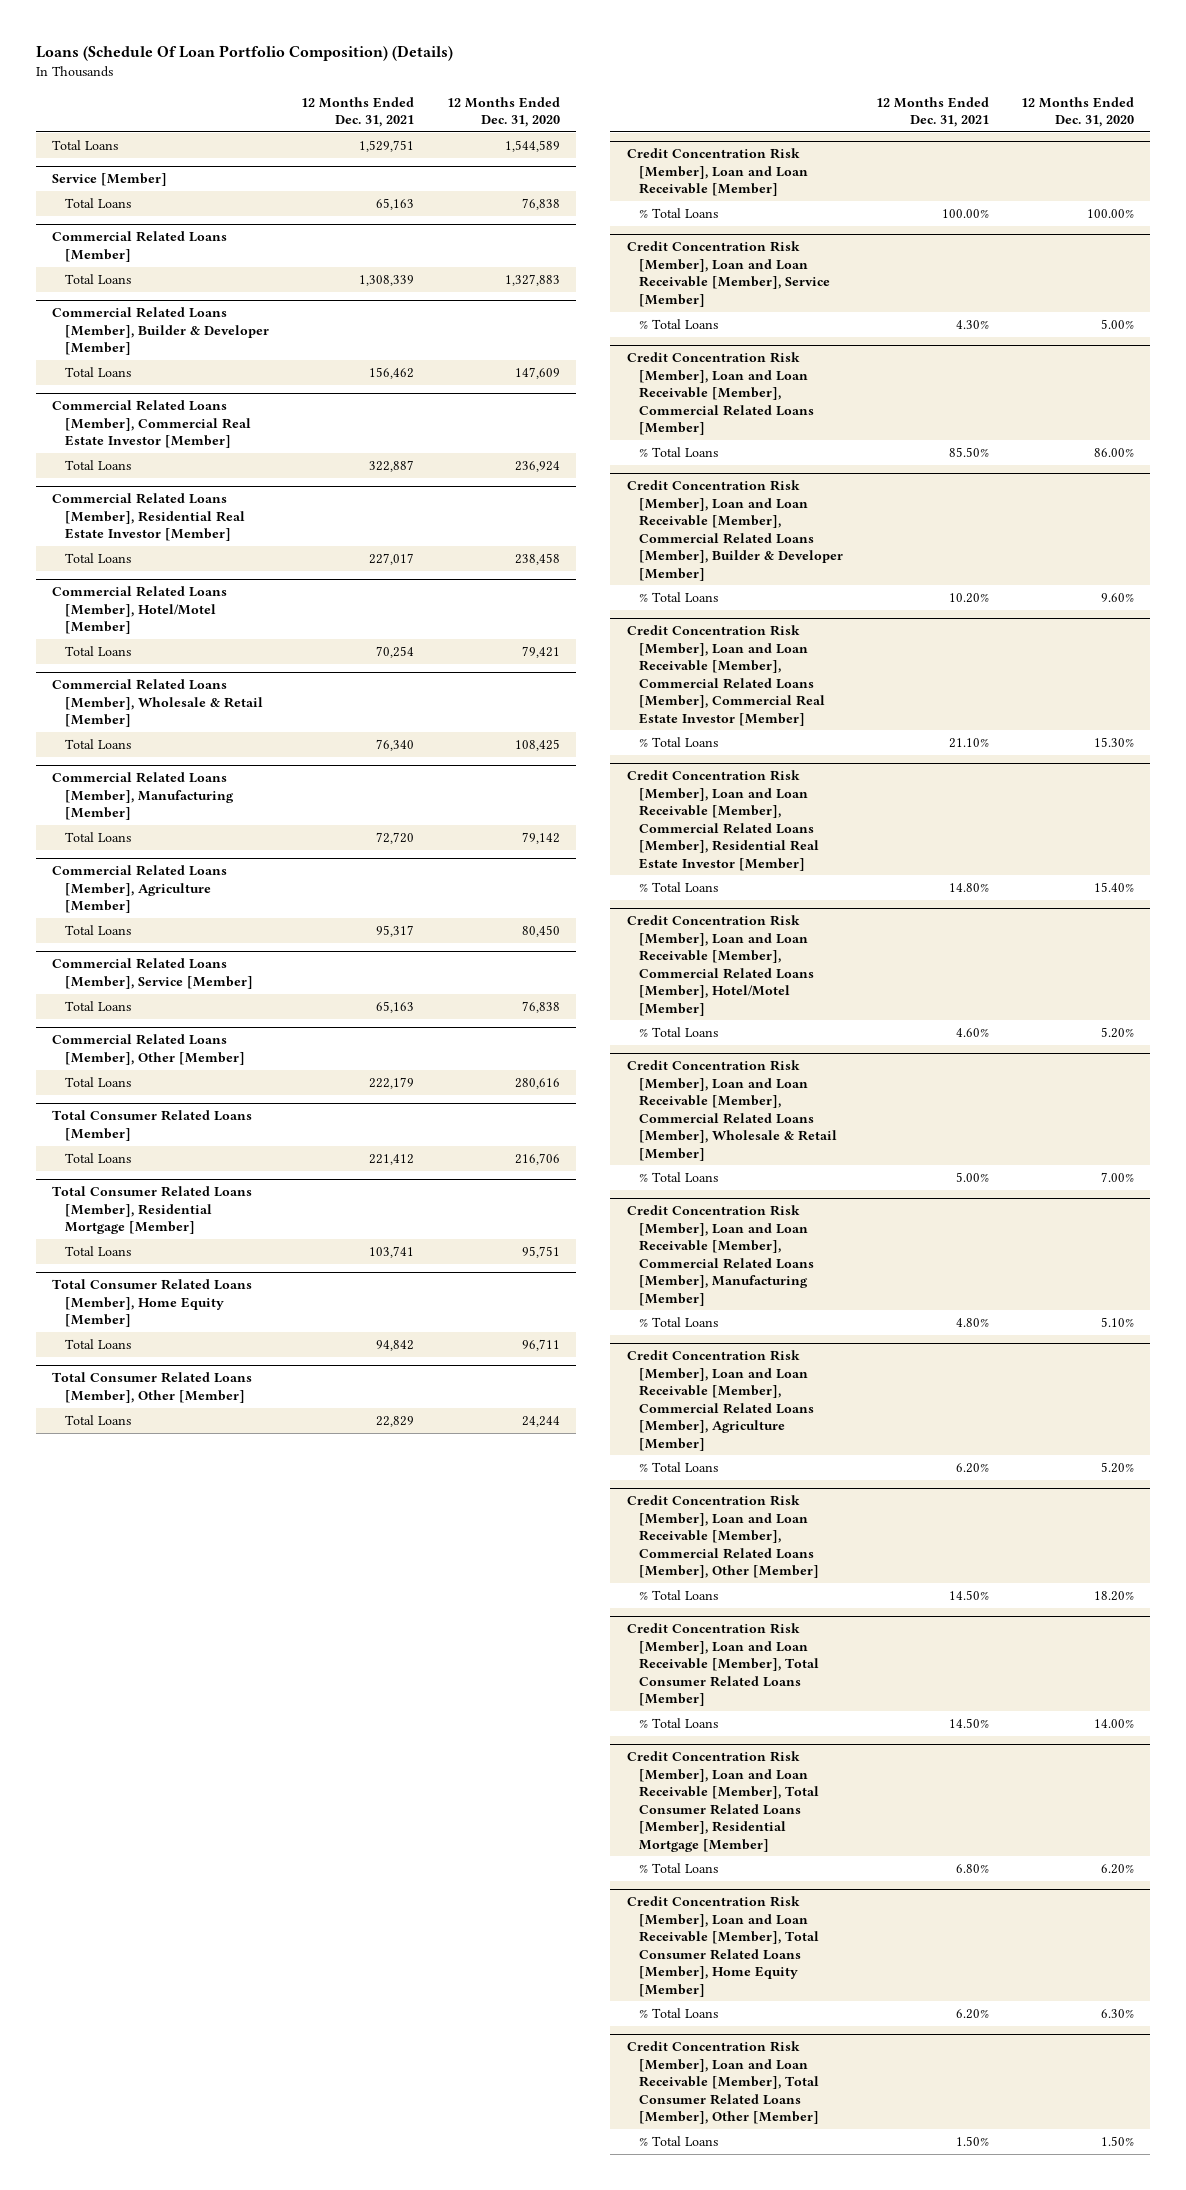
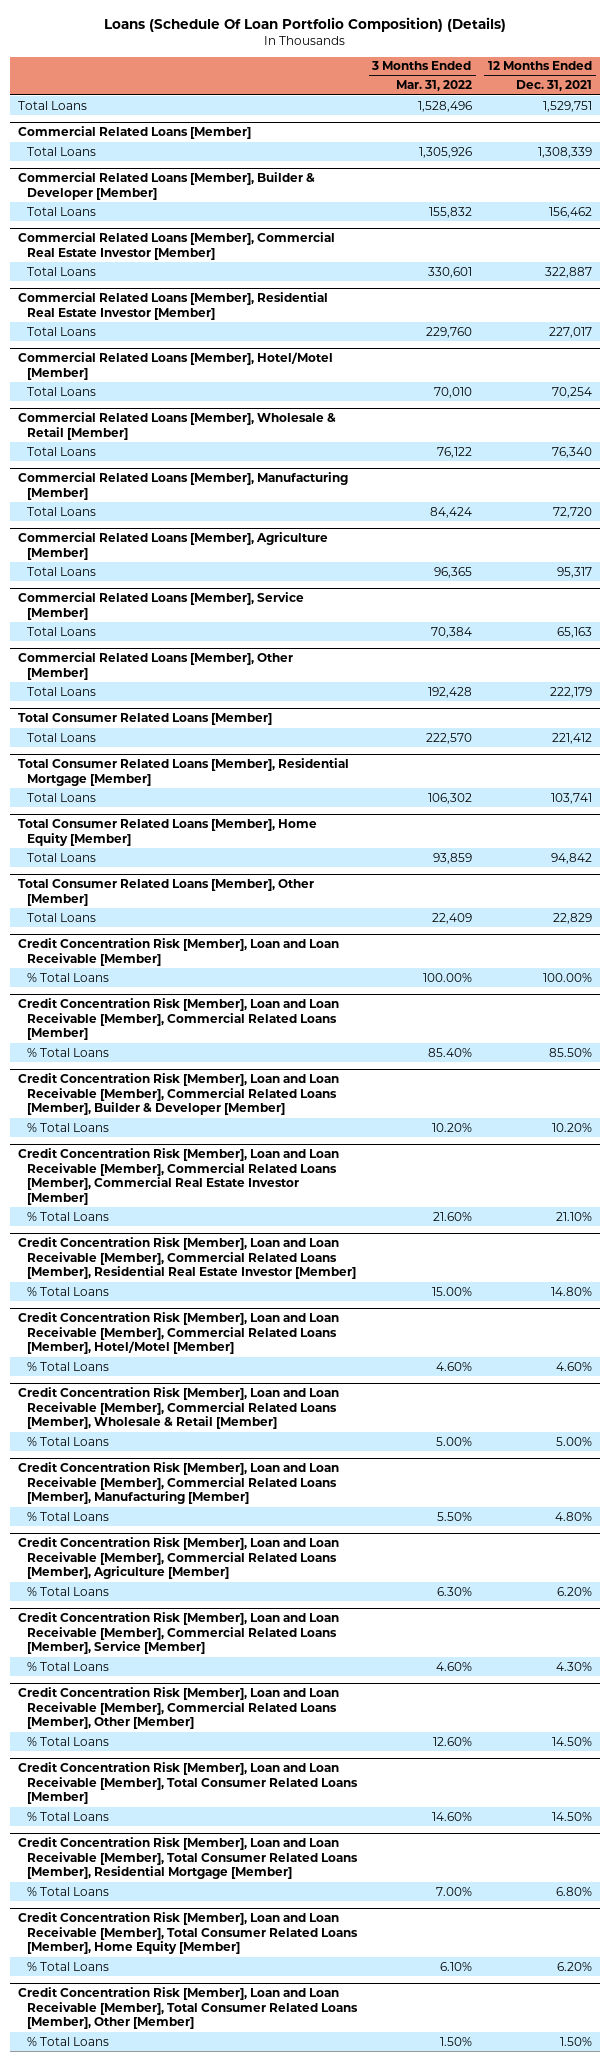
- | 12 Months Ended Dec. 31, 2021 | 12 Months Ended Dec. 31, 2020
+ | 3 Months Ended Mar. 31, 2022 | 12 Months Ended Dec. 31, 2021
- Service [Member]
- Total Loans | 65,163 | 76,838
- Credit Concentration Risk [Member], Loan and Loan Receivable [Member], Service [Member]
- % Total Loans | 4.30% | 5.00%
+ Credit Concentration Risk [Member], Loan and Loan Receivable [Member], Commercial Related Loans [Member], Service [Member]
+ % Total Loans | 4.60% | 4.30%

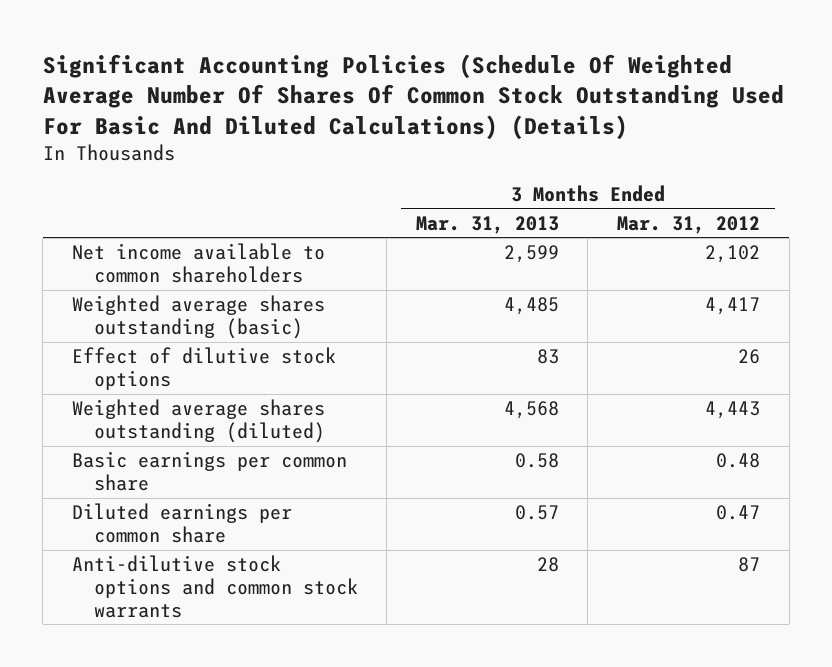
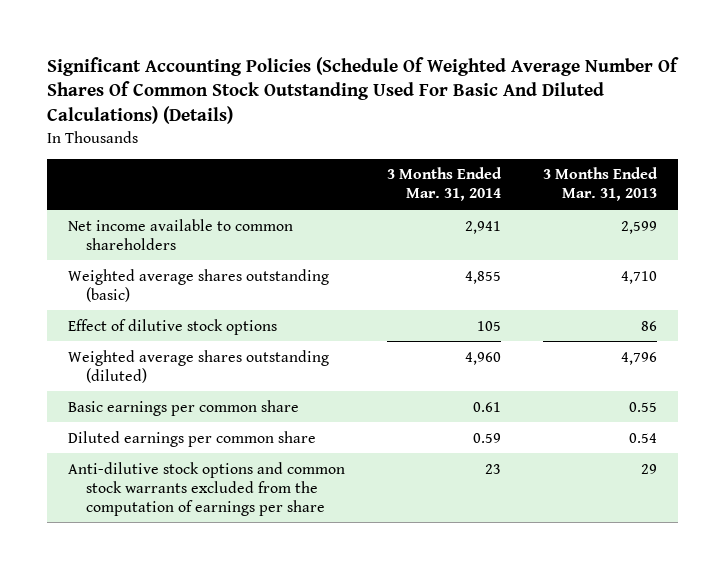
- | 3 Months Ended Mar. 31, 2013 | 3 Months Ended Mar. 31, 2012
+ | 3 Months Ended Mar. 31, 2014 | 3 Months Ended Mar. 31, 2013
- Weighted average shares outstanding (basic) | 4,485 | 4,417
- Effect of dilutive stock options | 83 | 26
- Weighted average shares outstanding (diluted) | 4,568 | 4,443
- Basic earnings per common share | 0.58 | 0.48
- Diluted earnings per common share | 0.57 | 0.47
- Anti-dilutive stock options and common stock warrants | 28 | 87
+ Weighted average shares outstanding (basic) | 4,855 | 4,710
+ Effect of dilutive stock options | 105 | 86
+ Weighted average shares outstanding (diluted) | 4,960 | 4,796
+ Basic earnings per common share | 0.61 | 0.55
+ Diluted earnings per common share | 0.59 | 0.54
+ Anti-dilutive stock options and common stock warrants excluded from the computation of earnings per share | 23 | 29

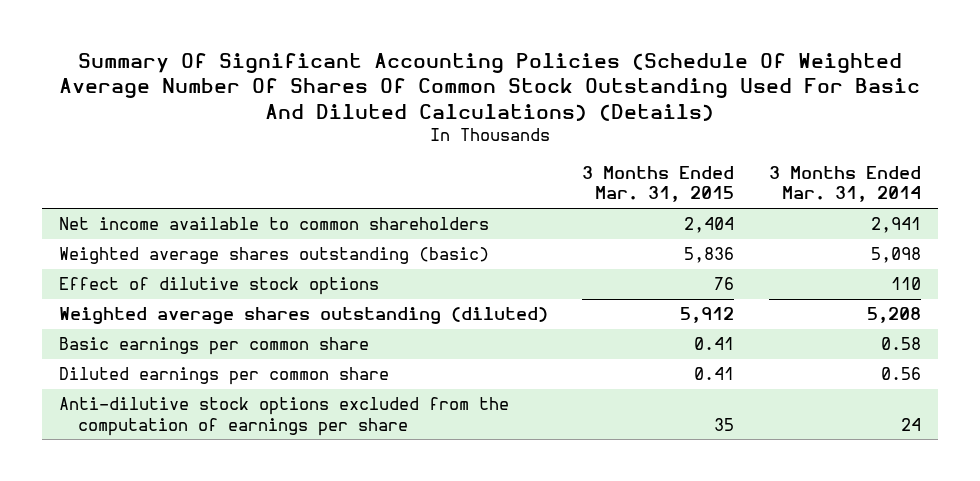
- Significant Accounting Policies (Schedule Of Weighted Average Number Of Shares Of Common Stock Outstanding Used For Basic And Diluted Calculations) (Details)
+ Summary Of Significant Accounting Policies (Schedule Of Weighted Average Number Of Shares Of Common Stock Outstanding Used For Basic And Diluted Calculations) (Details)
- | 3 Months Ended Mar. 31, 2014 | 3 Months Ended Mar. 31, 2013
+ | 3 Months Ended Mar. 31, 2015 | 3 Months Ended Mar. 31, 2014
- Weighted average shares outstanding (basic) | 4,855 | 4,710
- Effect of dilutive stock options | 105 | 86
- Weighted average shares outstanding (diluted) | 4,960 | 4,796
- Basic earnings per common share | 0.61 | 0.55
- Diluted earnings per common share | 0.59 | 0.54
- Anti-dilutive stock options and common stock warrants excluded from the computation of earnings per share | 23 | 29
+ Weighted average shares outstanding (basic) | 5,836 | 5,098
+ Effect of dilutive stock options | 76 | 110
+ Weighted average shares outstanding (diluted) | 5,912 | 5,208
+ Basic earnings per common share | 0.41 | 0.58
+ Diluted earnings per common share | 0.41 | 0.56
+ Anti-dilutive stock options excluded from the computation of earnings per share | 35 | 24

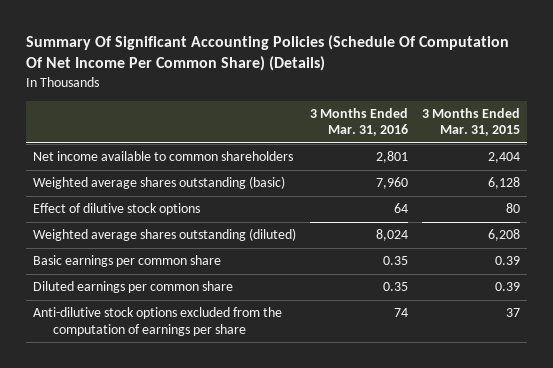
- Summary Of Significant Accounting Policies (Schedule Of Weighted Average Number Of Shares Of Common Stock Outstanding Used For Basic And Diluted Calculations) (Details)
+ Summary Of Significant Accounting Policies (Schedule Of Computation Of Net Income Per Common Share) (Details)
- | 3 Months Ended Mar. 31, 2015 | 3 Months Ended Mar. 31, 2014
+ | 3 Months Ended Mar. 31, 2016 | 3 Months Ended Mar. 31, 2015
- Weighted average shares outstanding (basic) | 5,836 | 5,098
- Effect of dilutive stock options | 76 | 110
- Weighted average shares outstanding (diluted) | 5,912 | 5,208
- Basic earnings per common share | 0.41 | 0.58
- Diluted earnings per common share | 0.41 | 0.56
- Anti-dilutive stock options excluded from the computation of earnings per share | 35 | 24
+ Weighted average shares outstanding (basic) | 7,960 | 6,128
+ Effect of dilutive stock options | 64 | 80
+ Weighted average shares outstanding (diluted) | 8,024 | 6,208
+ Basic earnings per common share | 0.35 | 0.39
+ Diluted earnings per common share | 0.35 | 0.39
+ Anti-dilutive stock options excluded from the computation of earnings per share | 74 | 37

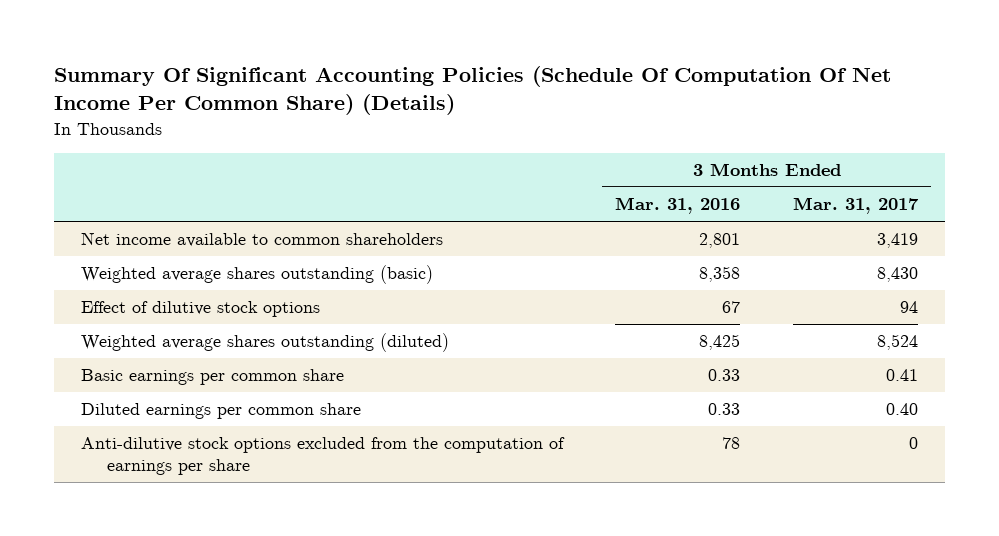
- | 3 Months Ended Mar. 31, 2016 | 3 Months Ended Mar. 31, 2015
+ | 3 Months Ended Mar. 31, 2016 | 3 Months Ended Mar. 31, 2017
- Weighted average shares outstanding (basic) | 7,960 | 6,128
- Effect of dilutive stock options | 64 | 80
- Weighted average shares outstanding (diluted) | 8,024 | 6,208
- Basic earnings per common share | 0.35 | 0.39
- Diluted earnings per common share | 0.35 | 0.39
- Anti-dilutive stock options excluded from the computation of earnings per share | 74 | 37
+ Weighted average shares outstanding (basic) | 8,358 | 8,430
+ Effect of dilutive stock options | 67 | 94
+ Weighted average shares outstanding (diluted) | 8,425 | 8,524
+ Basic earnings per common share | 0.33 | 0.41
+ Diluted earnings per common share | 0.33 | 0.40
+ Anti-dilutive stock options excluded from the computation of earnings per share | 78 | 0

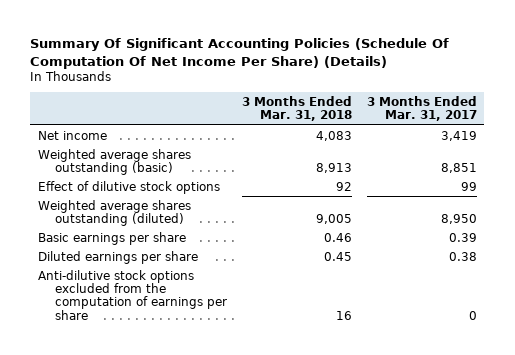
- Summary Of Significant Accounting Policies (Schedule Of Computation Of Net Income Per Common Share) (Details)
+ Summary Of Significant Accounting Policies (Schedule Of Computation Of Net Income Per Share) (Details)
- | 3 Months Ended Mar. 31, 2016 | 3 Months Ended Mar. 31, 2017
+ | 3 Months Ended Mar. 31, 2018 | 3 Months Ended Mar. 31, 2017
- Net income available to common shareholders | 2,801 | 3,419
- Weighted average shares outstanding (basic) | 8,358 | 8,430
- Effect of dilutive stock options | 67 | 94
- Weighted average shares outstanding (diluted) | 8,425 | 8,524
- Basic earnings per common share | 0.33 | 0.41
- Diluted earnings per common share | 0.33 | 0.40
+ Net income | 4,083 | 3,419
+ Weighted average shares outstanding (basic) | 8,913 | 8,851
+ Effect of dilutive stock options | 92 | 99
+ Weighted average shares outstanding (diluted) | 9,005 | 8,950
+ Basic earnings per share | 0.46 | 0.39
+ Diluted earnings per share | 0.45 | 0.38

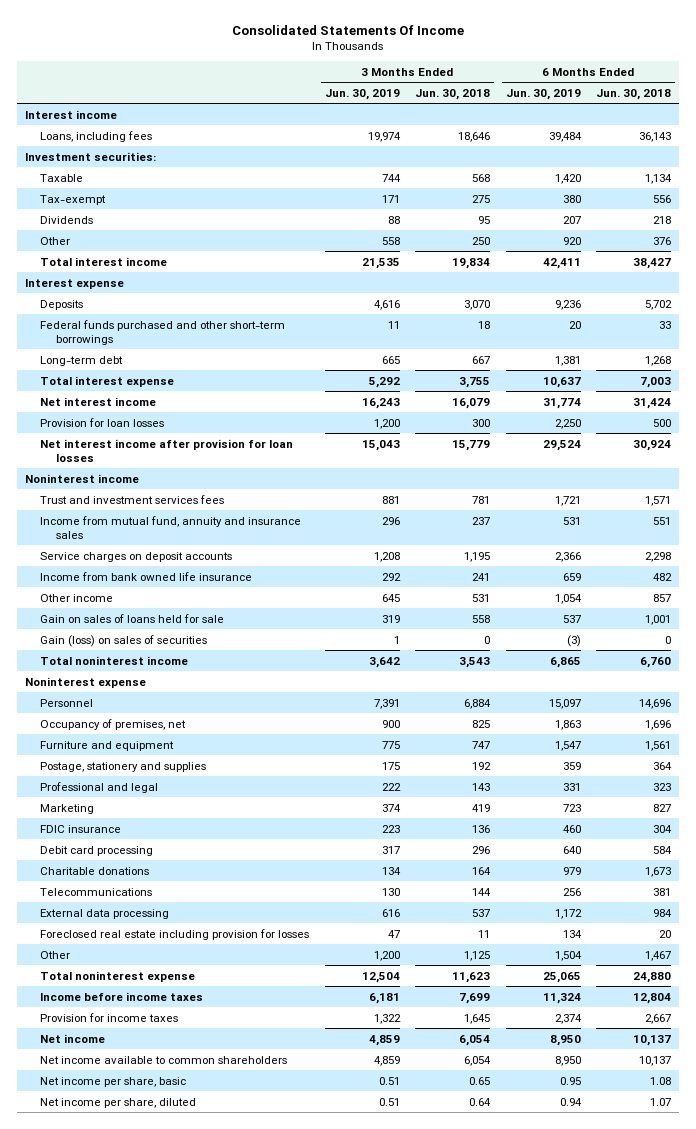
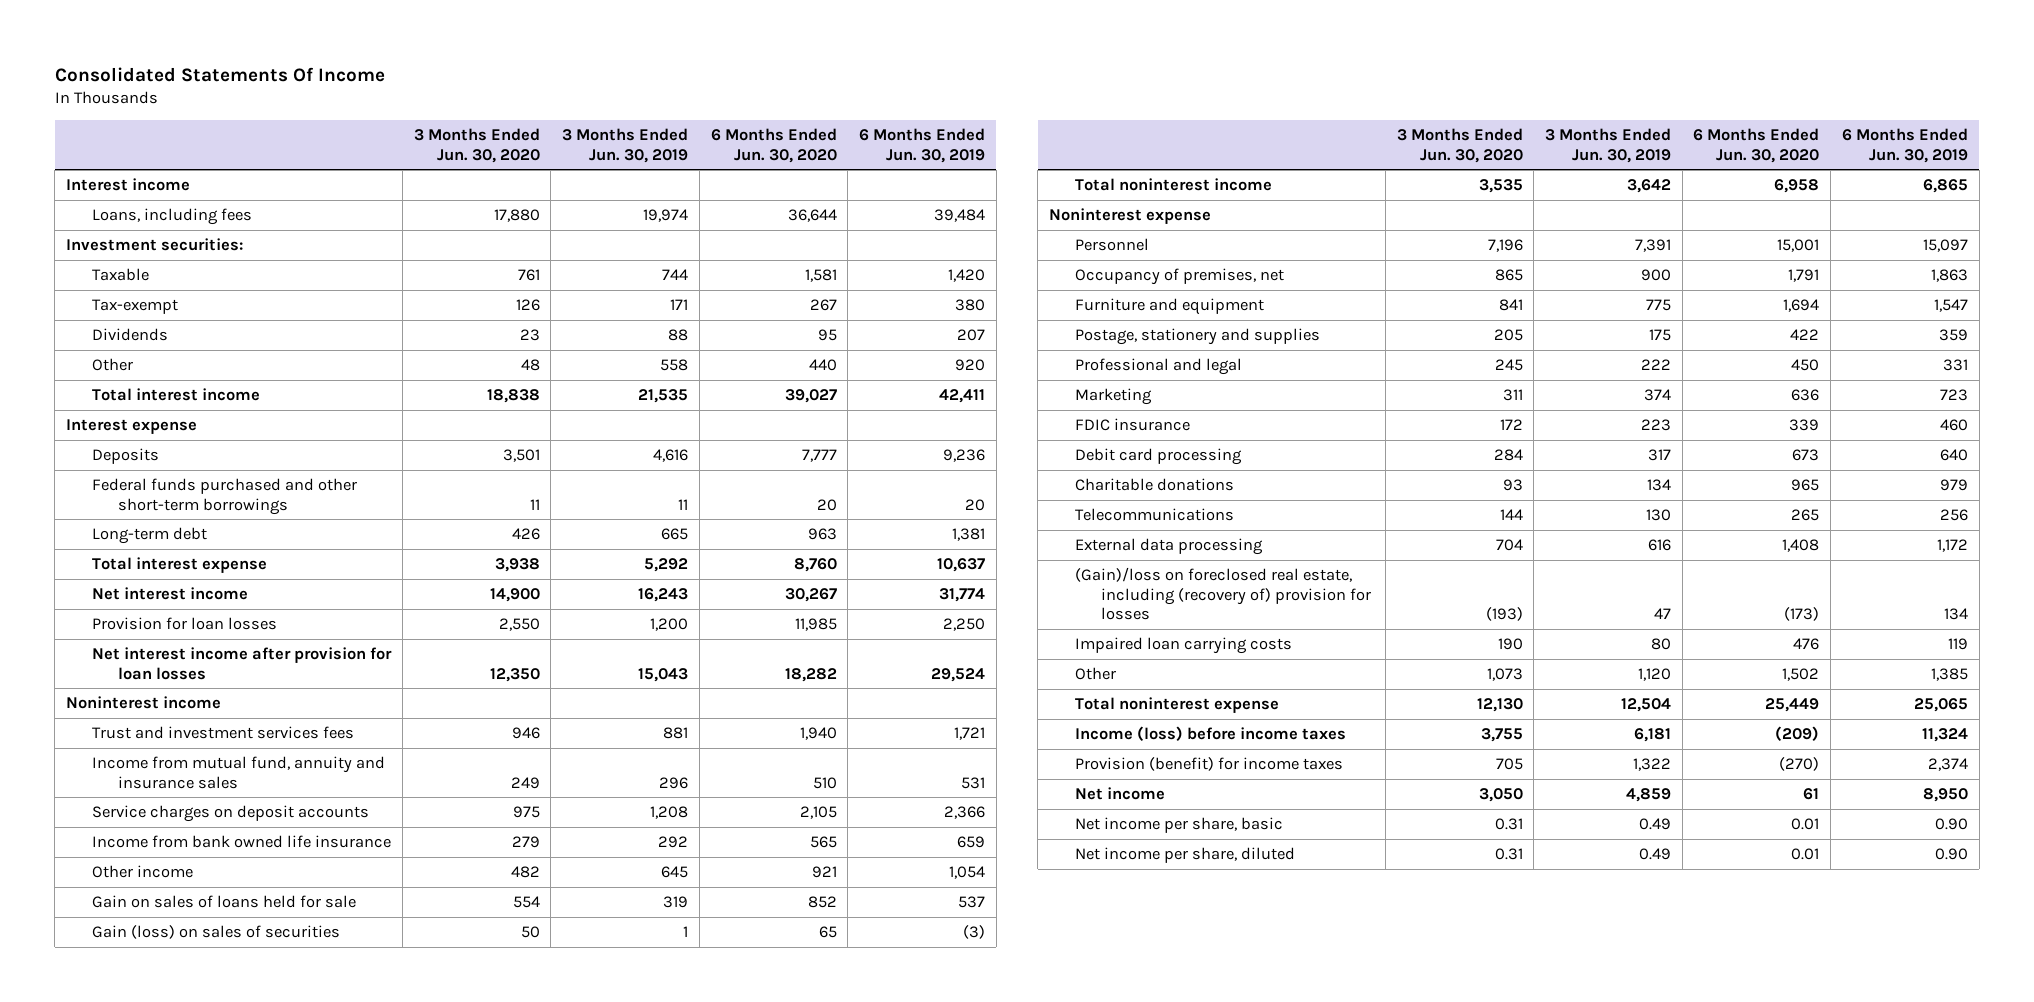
- | 3 Months Ended Jun. 30, 2019 | 3 Months Ended Jun. 30, 2018 | 6 Months Ended Jun. 30, 2019 | 6 Months Ended Jun. 30, 2018
+ | 3 Months Ended Jun. 30, 2020 | 3 Months Ended Jun. 30, 2019 | 6 Months Ended Jun. 30, 2020 | 6 Months Ended Jun. 30, 2019
- Foreclosed real estate including provision for losses | 47 | 11 | 134 | 20
- Other | 1,200 | 1,125 | 1,504 | 1,467
+ (Gain)/loss on foreclosed real estate, including (recovery of) provision for losses | (193) | 47 | (173) | 134
+ Impaired loan carrying costs | 190 | 80 | 476 | 119
+ Other | 1,073 | 1,120 | 1,502 | 1,385
- Income before income taxes | 6,181 | 7,699 | 11,324 | 12,804
- Provision for income taxes | 1,322 | 1,645 | 2,374 | 2,667
+ Income (loss) before income taxes | 3,755 | 6,181 | (209) | 11,324
+ Provision (benefit) for income taxes | 705 | 1,322 | (270) | 2,374
- Net income available to common shareholders | 4,859 | 6,054 | 8,950 | 10,137
- Net income per share, basic | 0.51 | 0.65 | 0.95 | 1.08
- Net income per share, diluted | 0.51 | 0.64 | 0.94 | 1.07
+ Net income per share, basic | 0.31 | 0.49 | 0.01 | 0.90
+ Net income per share, diluted | 0.31 | 0.49 | 0.01 | 0.90

